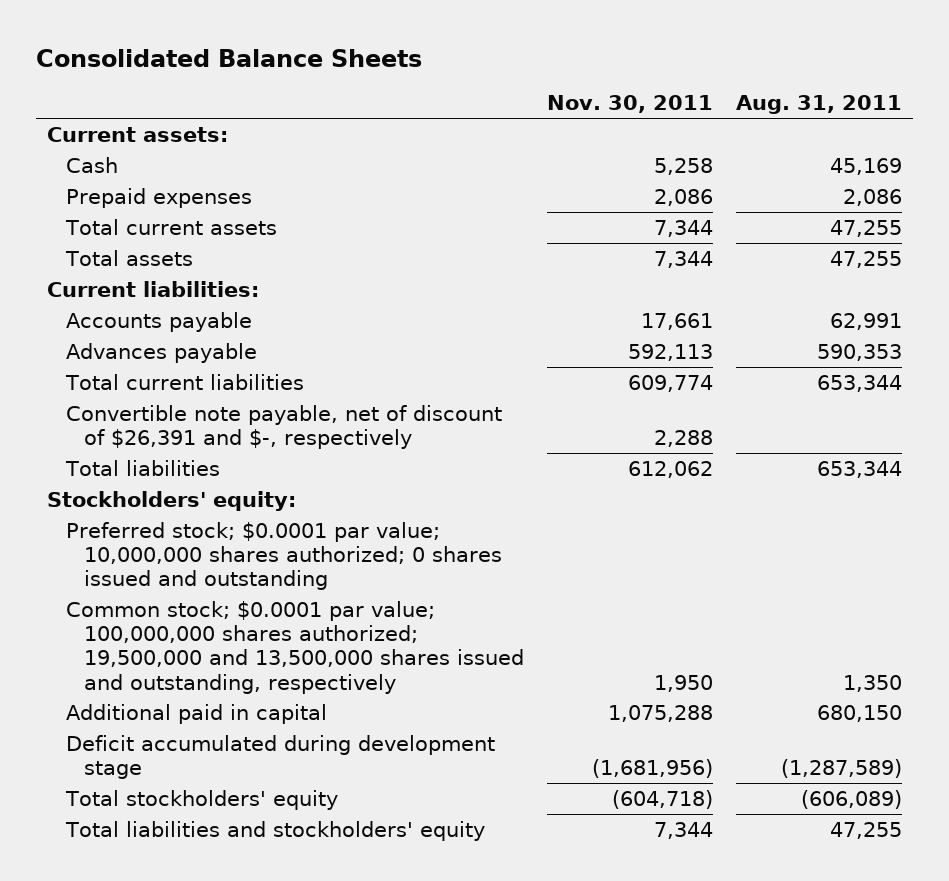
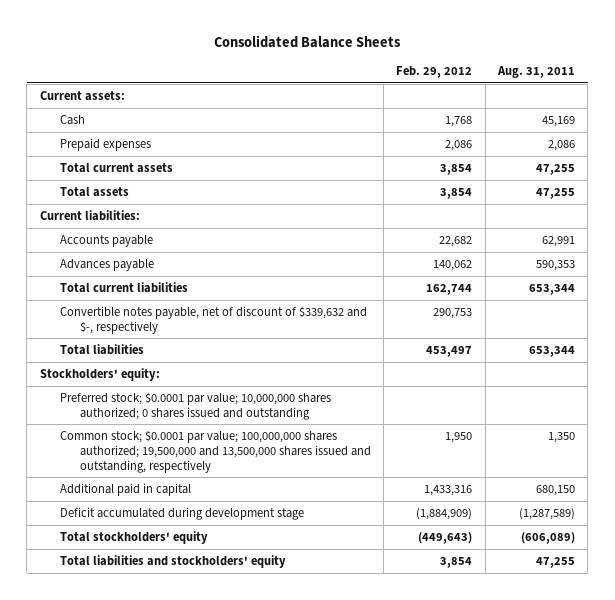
- | Nov. 30, 2011 | Aug. 31, 2011
+ | Feb. 29, 2012 | Aug. 31, 2011
- Convertible note payable, net of discount of $26,391 and $-, respectively | 2,288 |
+ Convertible notes payable, net of discount of $339,632 and $-, respectively | 290,753 |

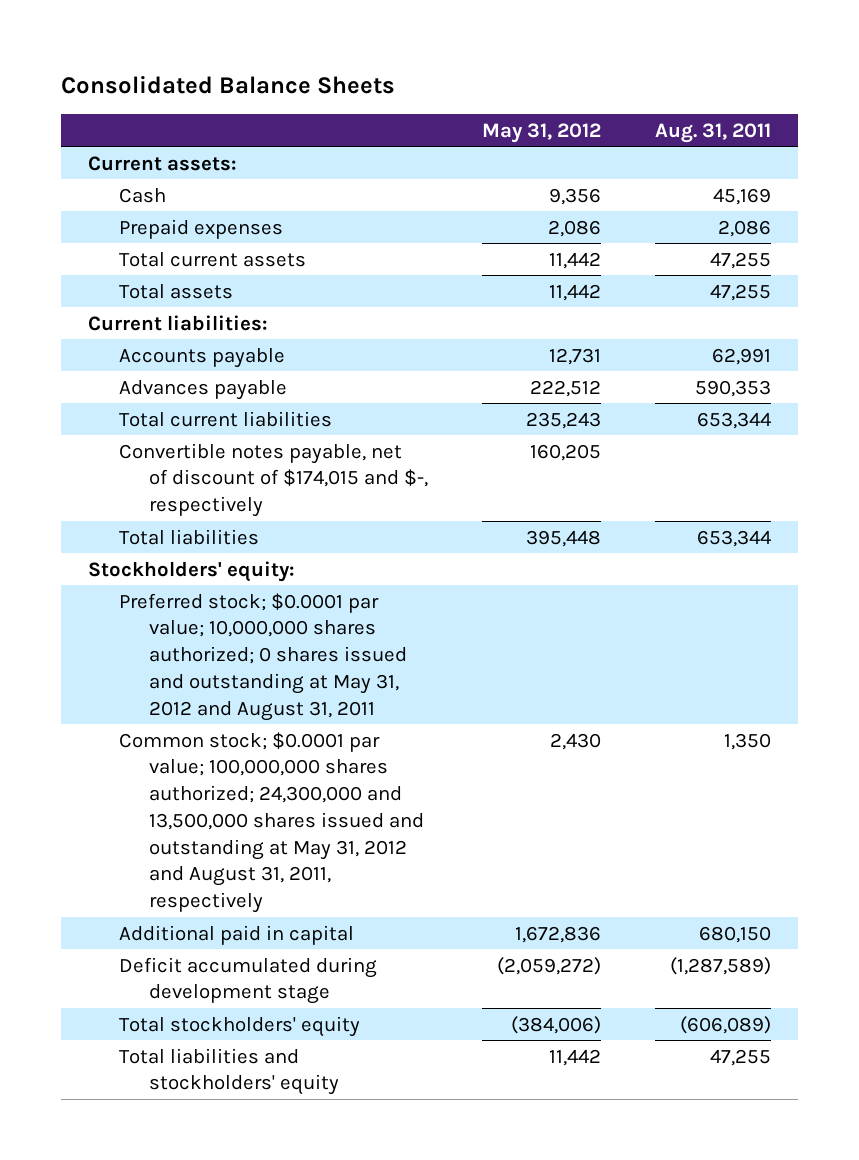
- | Feb. 29, 2012 | Aug. 31, 2011
+ | May 31, 2012 | Aug. 31, 2011
- Convertible notes payable, net of discount of $339,632 and $-, respectively | 290,753 |
+ Convertible notes payable, net of discount of $174,015 and $-, respectively | 160,205 |
- Preferred stock; $0.0001 par value; 10,000,000 shares authorized; 0 shares issued and outstanding
- Common stock; $0.0001 par value; 100,000,000 shares authorized; 19,500,000 and 13,500,000 shares issued and outstanding, respectively | 1,950 | 1,350
+ Preferred stock; $0.0001 par value; 10,000,000 shares authorized; 0 shares issued and outstanding at May 31, 2012 and August 31, 2011
+ Common stock; $0.0001 par value; 100,000,000 shares authorized; 24,300,000 and 13,500,000 shares issued and outstanding at May 31, 2012 and August 31, 2011, respectively | 2,430 | 1,350

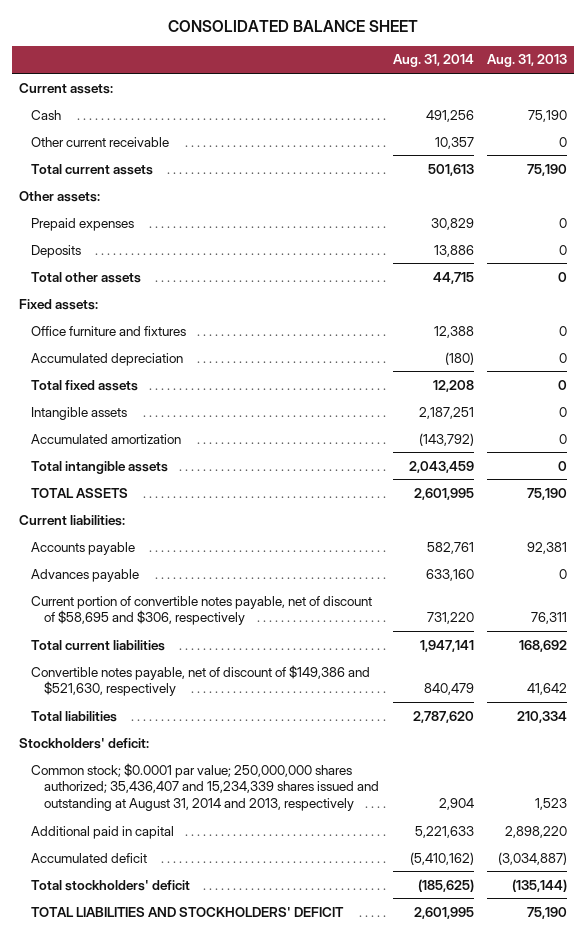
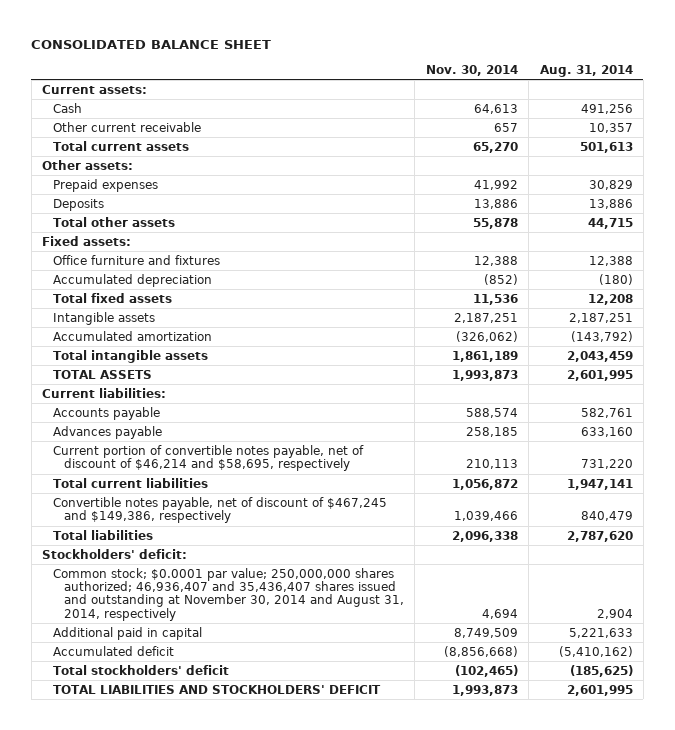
- | Aug. 31, 2014 | Aug. 31, 2013
+ | Nov. 30, 2014 | Aug. 31, 2014
- Current portion of convertible notes payable, net of discount of $58,695 and $306, respectively | 731,220 | 76,311
+ Current portion of convertible notes payable, net of discount of $46,214 and $58,695, respectively | 210,113 | 731,220
- Convertible notes payable, net of discount of $149,386 and $521,630, respectively | 840,479 | 41,642
+ Convertible notes payable, net of discount of $467,245 and $149,386, respectively | 1,039,466 | 840,479
- Common stock; $0.0001 par value; 250,000,000 shares authorized; 35,436,407 and 15,234,339 shares issued and outstanding at August 31, 2014 and 2013, respectively | 2,904 | 1,523
+ Common stock; $0.0001 par value; 250,000,000 shares authorized; 46,936,407 and 35,436,407 shares issued and outstanding at November 30, 2014 and August 31, 2014, respectively | 4,694 | 2,904

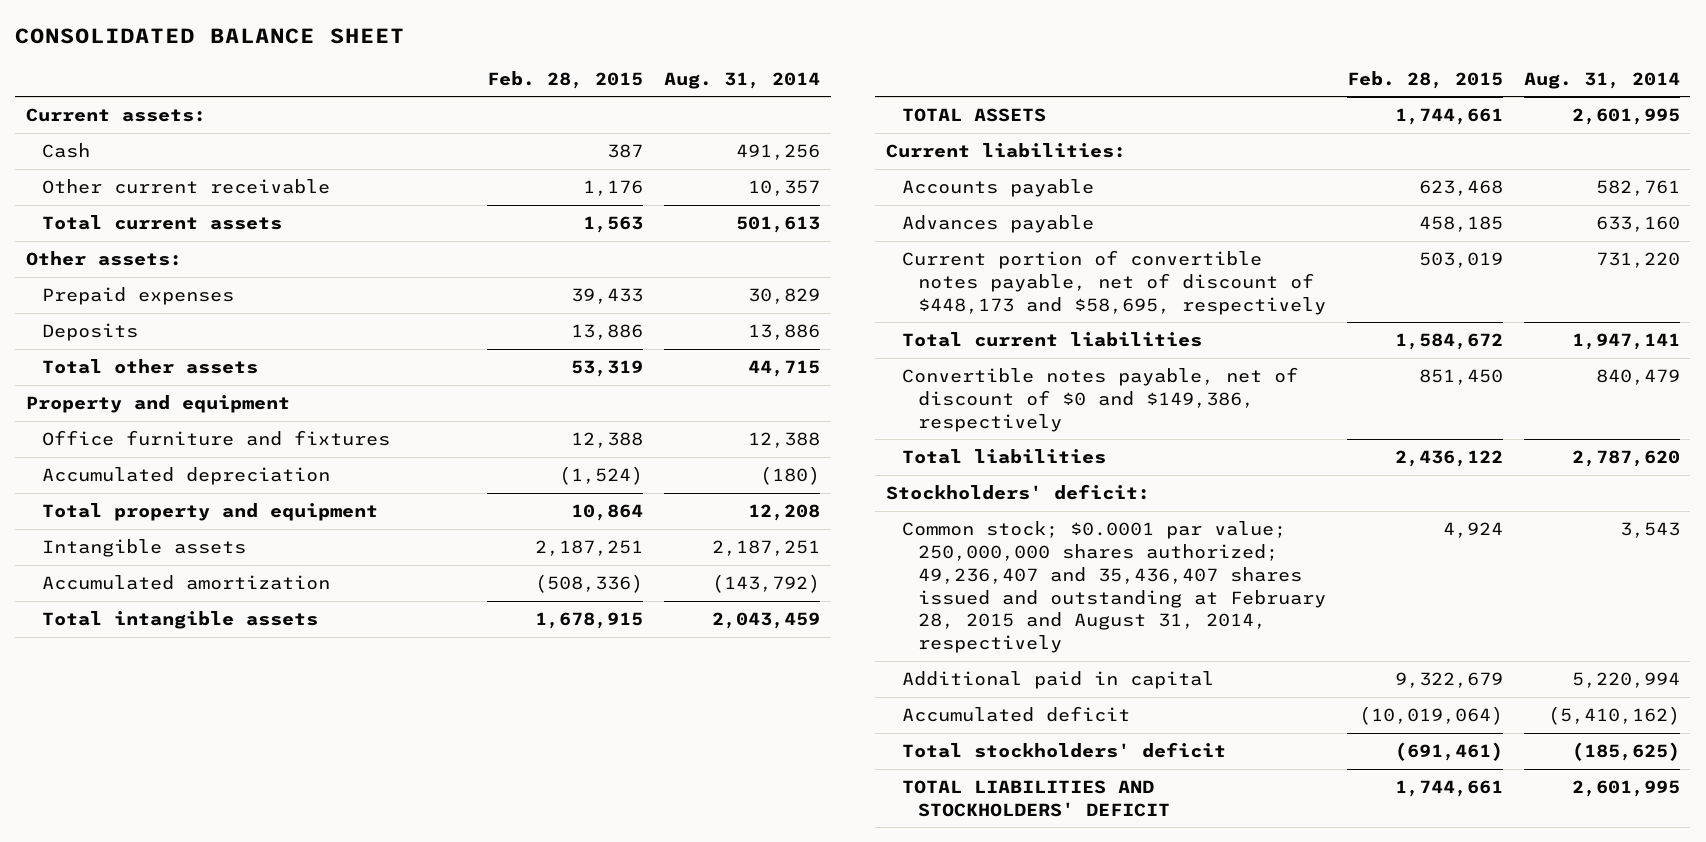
- | Nov. 30, 2014 | Aug. 31, 2014
+ | Feb. 28, 2015 | Aug. 31, 2014
- Fixed assets:
+ Property and equipment
- Total fixed assets | 11,536 | 12,208
+ Total property and equipment | 10,864 | 12,208
- Current portion of convertible notes payable, net of discount of $46,214 and $58,695, respectively | 210,113 | 731,220
+ Current portion of convertible notes payable, net of discount of $448,173 and $58,695, respectively | 503,019 | 731,220
- Convertible notes payable, net of discount of $467,245 and $149,386, respectively | 1,039,466 | 840,479
+ Convertible notes payable, net of discount of $0 and $149,386, respectively | 851,450 | 840,479
- Common stock; $0.0001 par value; 250,000,000 shares authorized; 46,936,407 and 35,436,407 shares issued and outstanding at November 30, 2014 and August 31, 2014, respectively | 4,694 | 2,904
- Additional paid in capital | 8,749,509 | 5,221,633
+ Common stock; $0.0001 par value; 250,000,000 shares authorized; 49,236,407 and 35,436,407 shares issued and outstanding at February 28, 2015 and August 31, 2014, respectively | 4,924 | 3,543
+ Additional paid in capital | 9,322,679 | 5,220,994

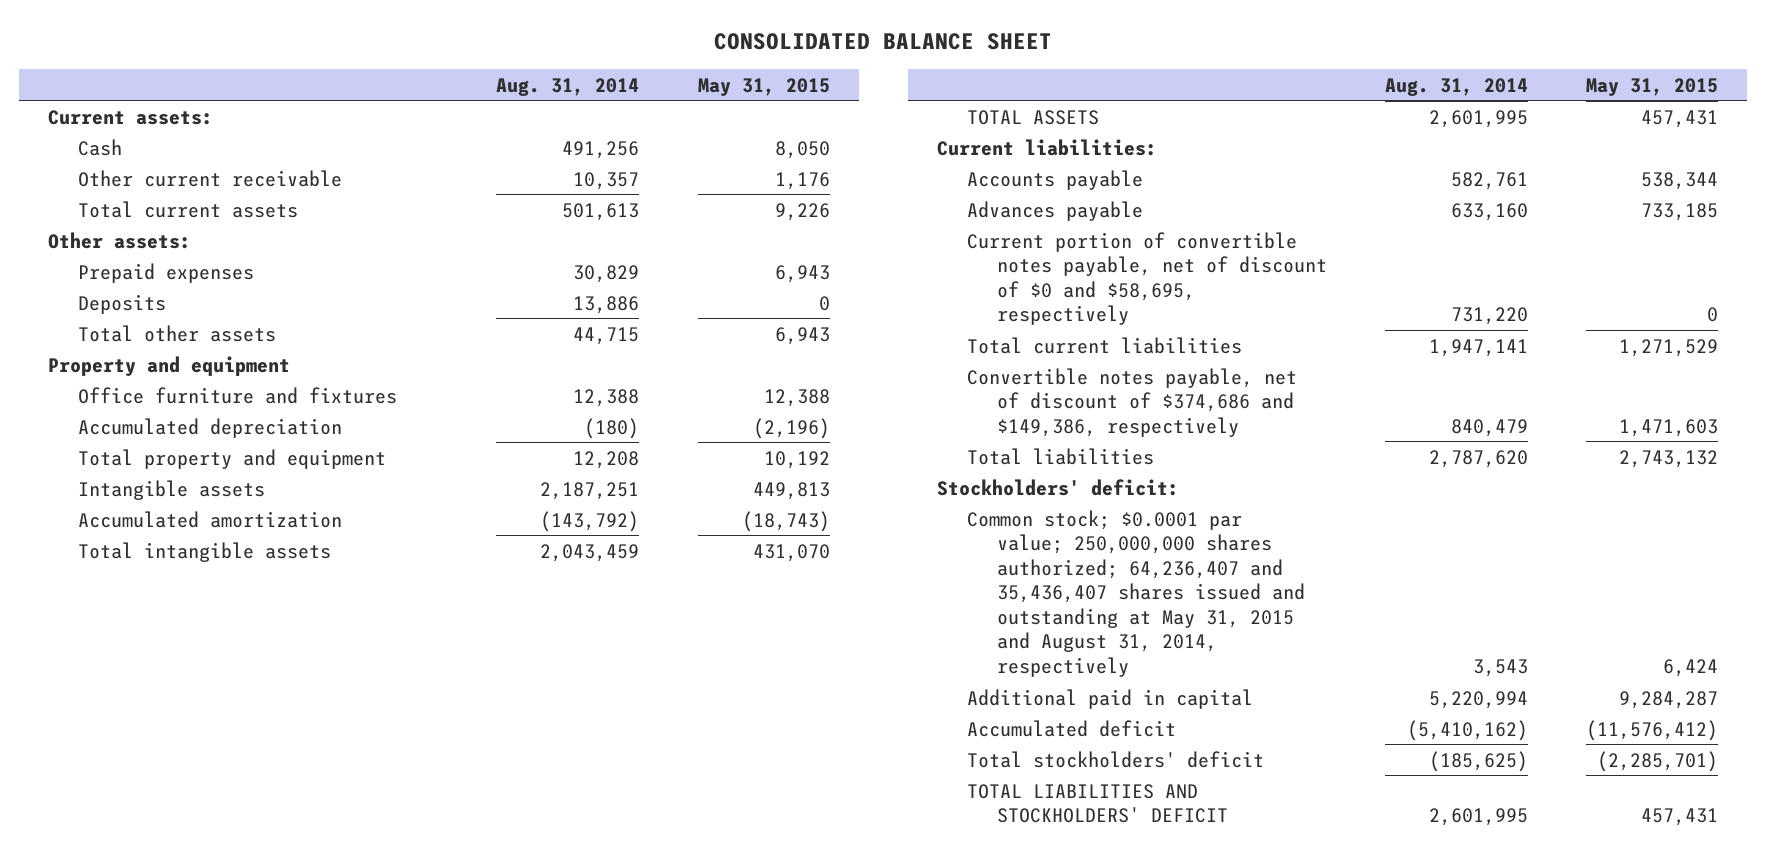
- | Feb. 28, 2015 | Aug. 31, 2014
+ | Aug. 31, 2014 | May 31, 2015
- Current portion of convertible notes payable, net of discount of $448,173 and $58,695, respectively | 503,019 | 731,220
+ Current portion of convertible notes payable, net of discount of $0 and $58,695, respectively | 731,220 | 0
- Convertible notes payable, net of discount of $0 and $149,386, respectively | 851,450 | 840,479
+ Convertible notes payable, net of discount of $374,686 and $149,386, respectively | 840,479 | 1,471,603
- Common stock; $0.0001 par value; 250,000,000 shares authorized; 49,236,407 and 35,436,407 shares issued and outstanding at February 28, 2015 and August 31, 2014, respectively | 4,924 | 3,543
+ Common stock; $0.0001 par value; 250,000,000 shares authorized; 64,236,407 and 35,436,407 shares issued and outstanding at May 31, 2015 and August 31, 2014, respectively | 3,543 | 6,424

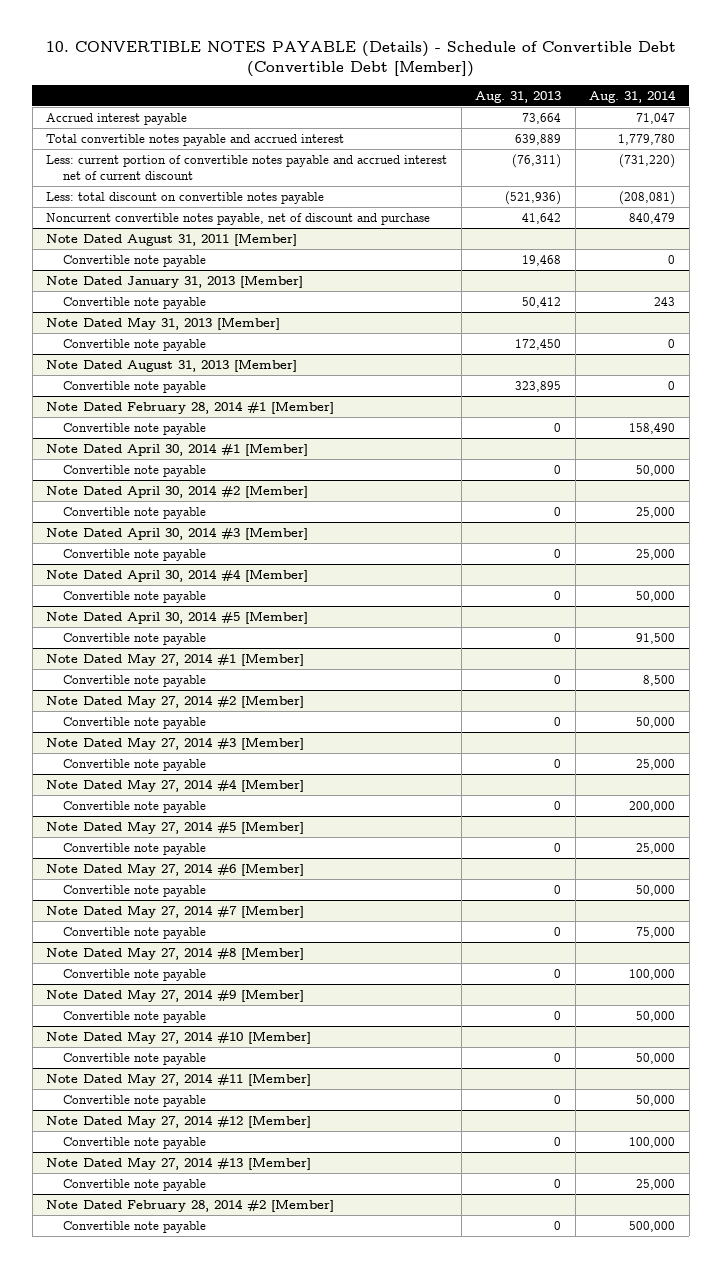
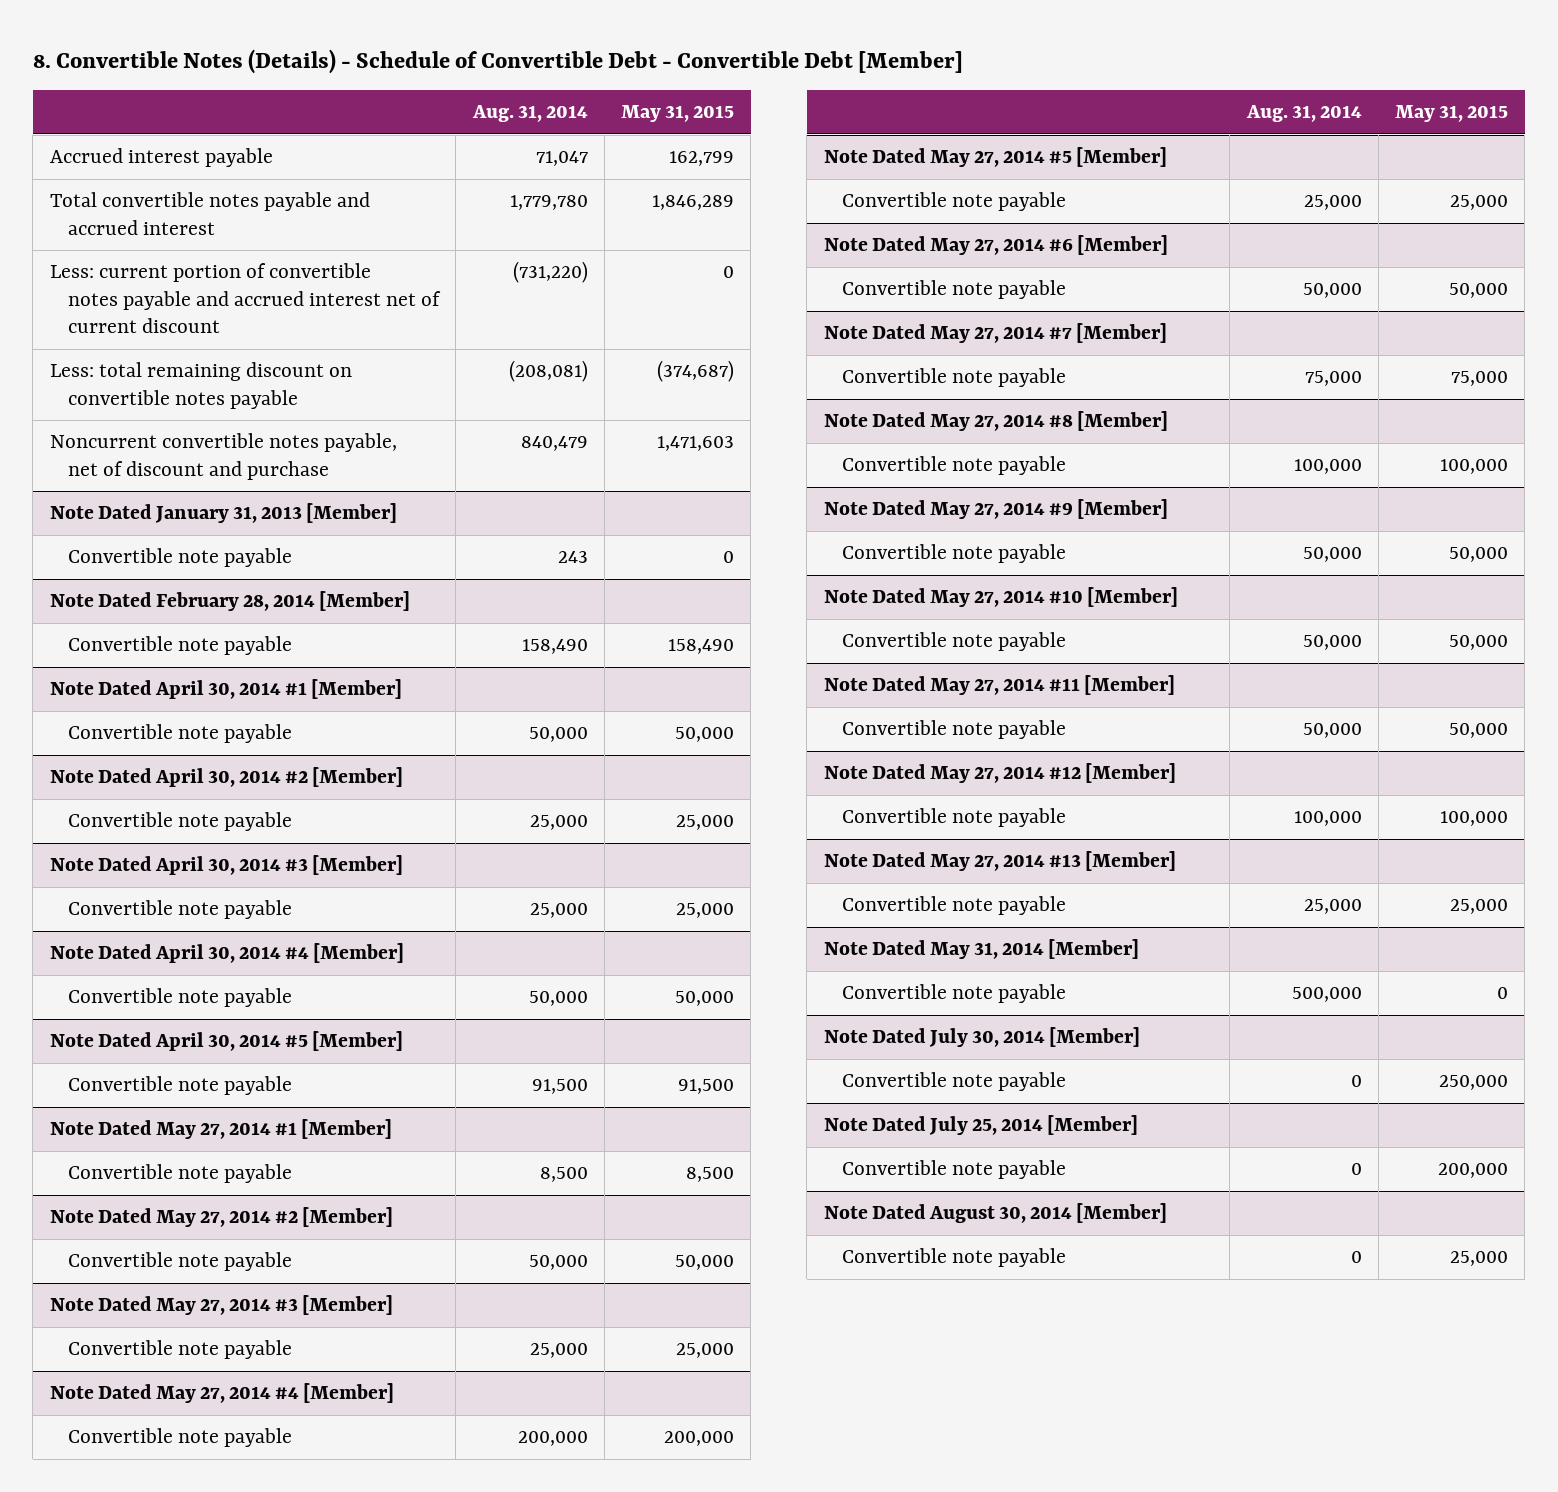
- 10. CONVERTIBLE NOTES PAYABLE (Details) - Schedule of Convertible Debt (Convertible Debt [Member])
+ 8. Convertible Notes (Details) - Schedule of Convertible Debt - Convertible Debt [Member]
- | Aug. 31, 2013 | Aug. 31, 2014
+ | Aug. 31, 2014 | May 31, 2015
- Less: total discount on convertible notes payable | (521,936) | (208,081)
+ Less: total remaining discount on convertible notes payable | (208,081) | (374,687)
- Note Dated August 31, 2011 [Member]
- Convertible note payable | 19,468 | 0
- Note Dated May 31, 2013 [Member]
- Convertible note payable | 172,450 | 0
- Note Dated August 31, 2013 [Member]
- Convertible note payable | 323,895 | 0
- Note Dated February 28, 2014 #1 [Member]
+ Note Dated February 28, 2014 [Member]
- Note Dated February 28, 2014 #2 [Member]
+ Note Dated May 31, 2014 [Member]
+ Note Dated July 30, 2014 [Member]
+ Convertible note payable | 0 | 250,000
+ Note Dated July 25, 2014 [Member]
+ Convertible note payable | 0 | 200,000
+ Note Dated August 30, 2014 [Member]
+ Convertible note payable | 0 | 25,000

